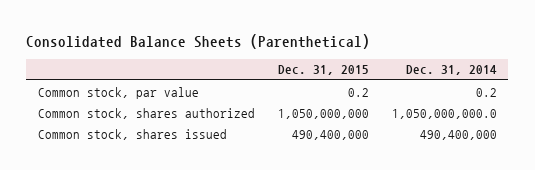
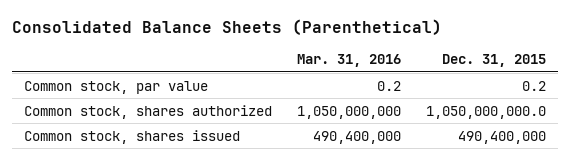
- | Dec. 31, 2015 | Dec. 31, 2014
+ | Mar. 31, 2016 | Dec. 31, 2015
- Common stock, shares authorized | 1,050,000,000 | 1,050,000,000.0
+ Common stock, shares authorized | 1,050,000,000 | 1,050,000,000.0

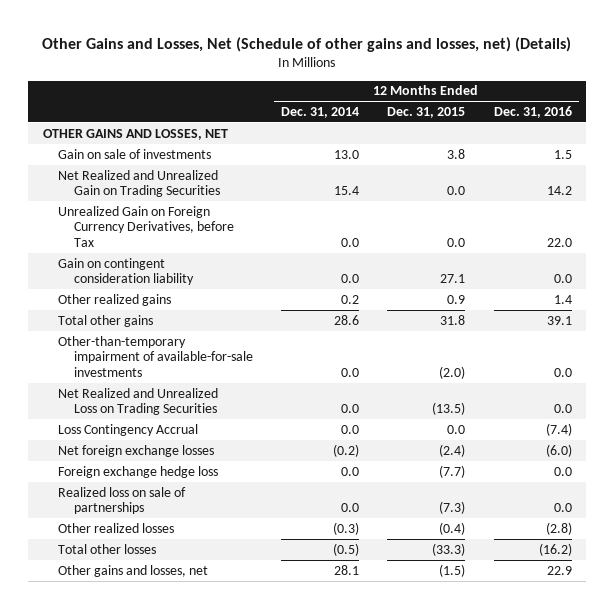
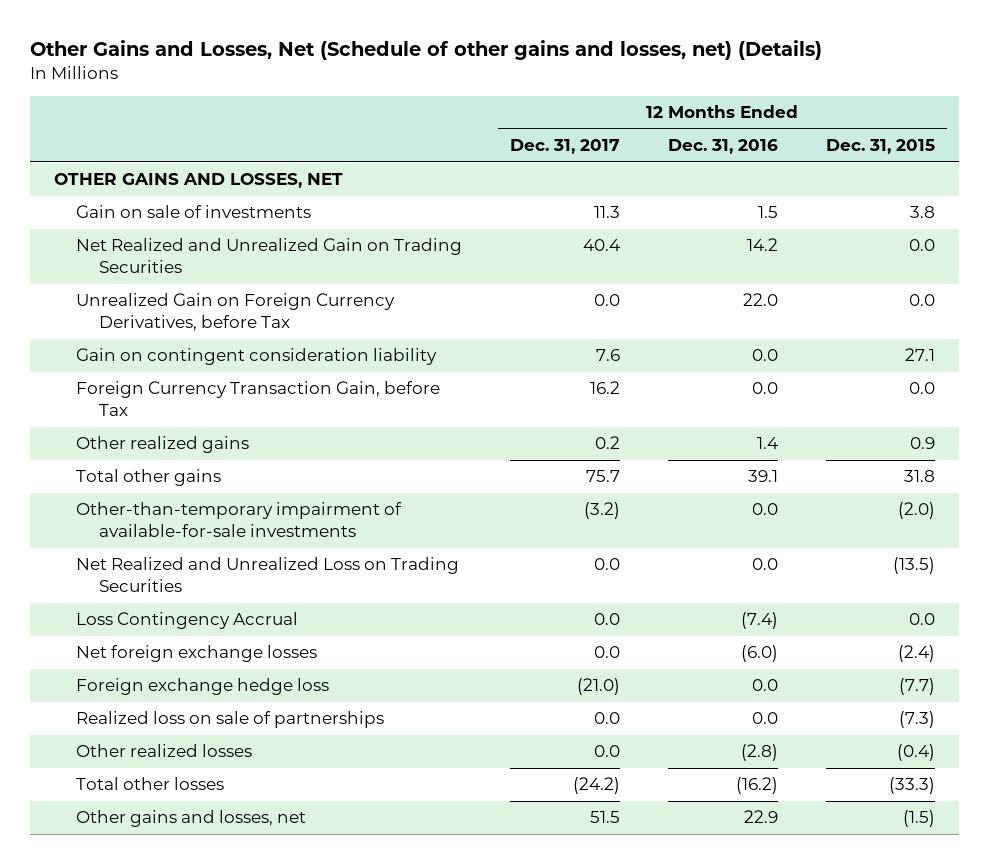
- | 12 Months Ended Dec. 31, 2014 | 12 Months Ended Dec. 31, 2015 | 12 Months Ended Dec. 31, 2016
+ | 12 Months Ended Dec. 31, 2017 | 12 Months Ended Dec. 31, 2016 | 12 Months Ended Dec. 31, 2015
+ Foreign Currency Transaction Gain, before Tax | 16.2 | 0.0 | 0.0

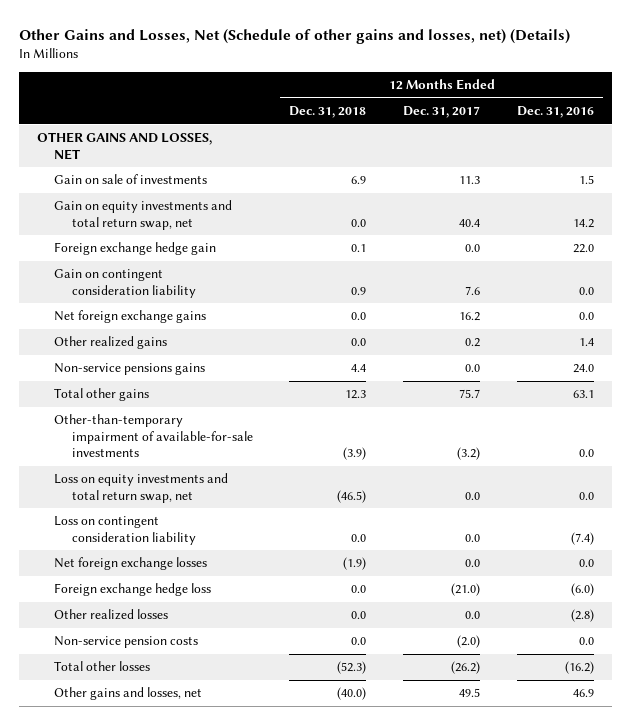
- | 12 Months Ended Dec. 31, 2017 | 12 Months Ended Dec. 31, 2016 | 12 Months Ended Dec. 31, 2015
+ | 12 Months Ended Dec. 31, 2018 | 12 Months Ended Dec. 31, 2017 | 12 Months Ended Dec. 31, 2016
- Net Realized and Unrealized Gain on Trading Securities | 40.4 | 14.2 | 0.0
- Unrealized Gain on Foreign Currency Derivatives, before Tax | 0.0 | 22.0 | 0.0
+ Gain on equity investments and total return swap, net | 0.0 | 40.4 | 14.2
+ Foreign exchange hedge gain | 0.1 | 0.0 | 22.0
- Foreign Currency Transaction Gain, before Tax | 16.2 | 0.0 | 0.0
+ Net foreign exchange gains | 0.0 | 16.2 | 0.0
- Total other gains | 75.7 | 39.1 | 31.8
+ Non-service pensions gains | 4.4 | 0.0 | 24.0
+ Total other gains | 12.3 | 75.7 | 63.1
- Net Realized and Unrealized Loss on Trading Securities | 0.0 | 0.0 | (13.5)
- Loss Contingency Accrual | 0.0 | (7.4) | 0.0
- Net foreign exchange losses | 0.0 | (6.0) | (2.4)
- Foreign exchange hedge loss | (21.0) | 0.0 | (7.7)
- Realized loss on sale of partnerships | 0.0 | 0.0 | (7.3)
+ Loss on equity investments and total return swap, net | (46.5) | 0.0 | 0.0
+ Loss on contingent consideration liability | 0.0 | 0.0 | (7.4)
+ Net foreign exchange losses | (1.9) | 0.0 | 0.0
+ Foreign exchange hedge loss | 0.0 | (21.0) | (6.0)
- Total other losses | (24.2) | (16.2) | (33.3)
- Other gains and losses, net | 51.5 | 22.9 | (1.5)
+ Non-service pension costs | 0.0 | (2.0) | 0.0
+ Total other losses | (52.3) | (26.2) | (16.2)
+ Other gains and losses, net | (40.0) | 49.5 | 46.9

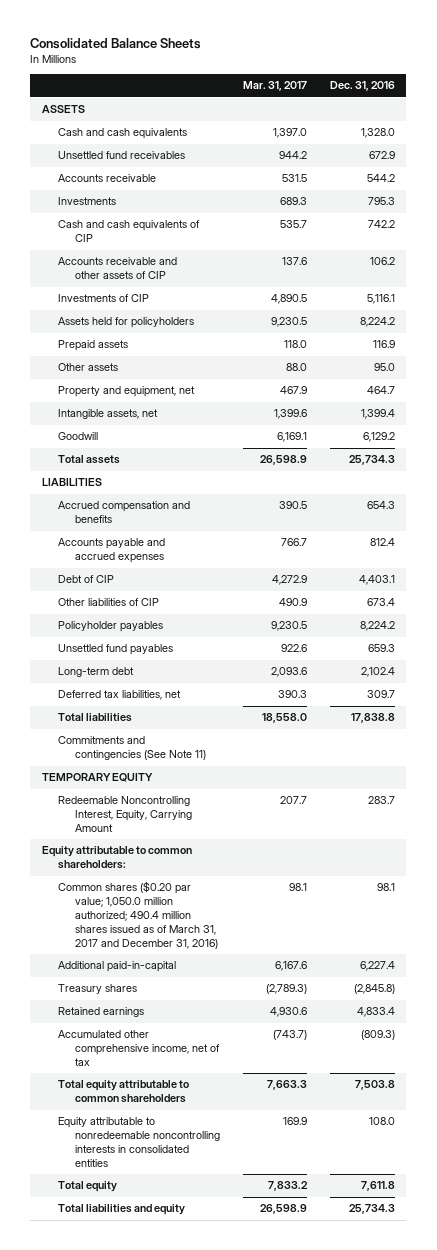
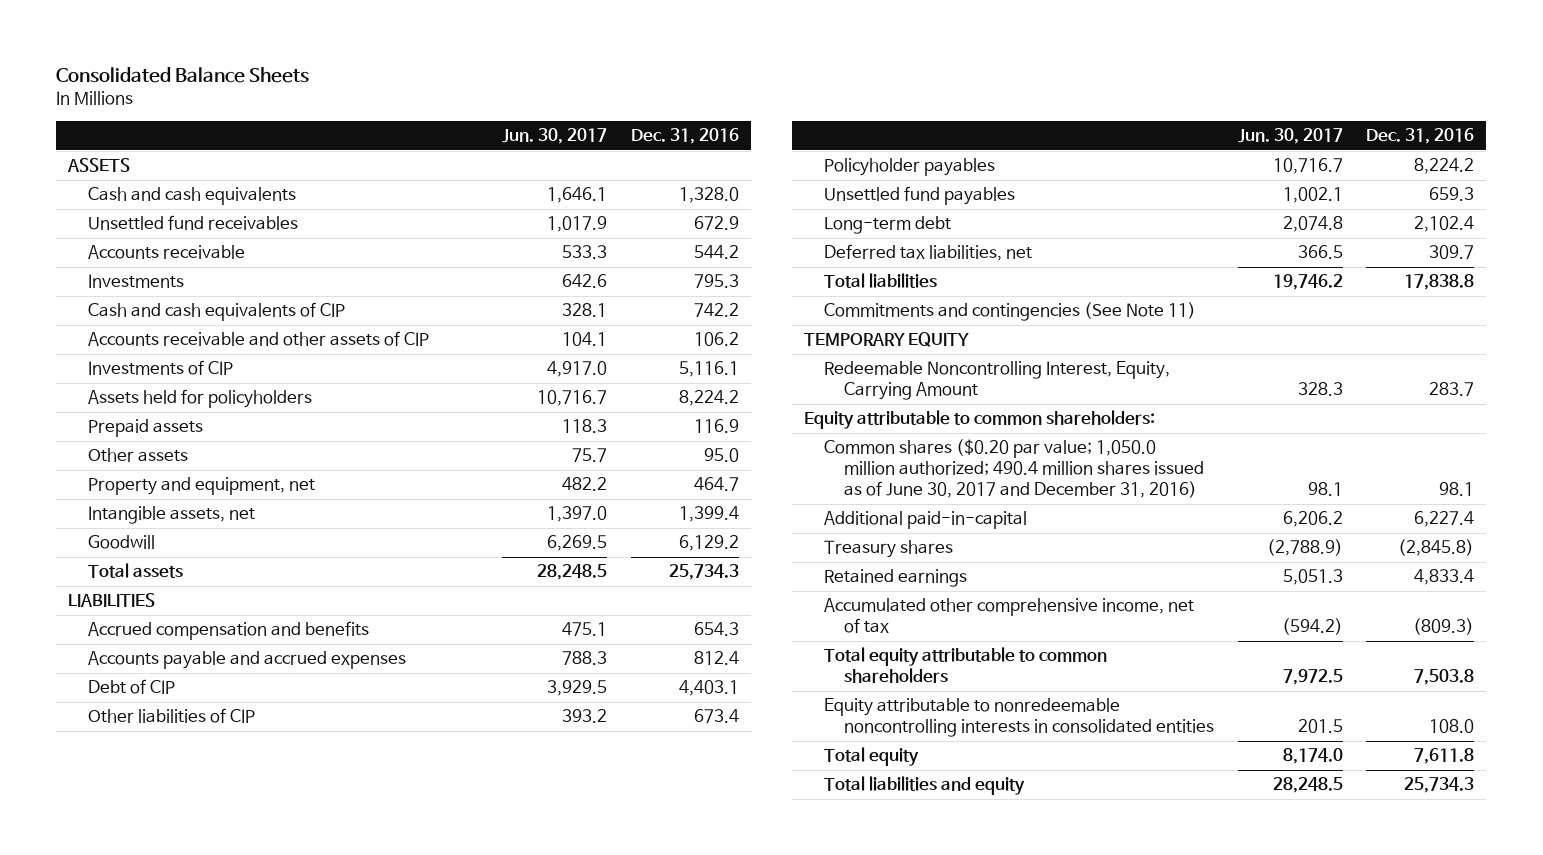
- | Mar. 31, 2017 | Dec. 31, 2016
+ | Jun. 30, 2017 | Dec. 31, 2016
- Common shares ($0.20 par value; 1,050.0 million authorized; 490.4 million shares issued as of March 31, 2017 and December 31, 2016) | 98.1 | 98.1
+ Common shares ($0.20 par value; 1,050.0 million authorized; 490.4 million shares issued as of June 30, 2017 and December 31, 2016) | 98.1 | 98.1

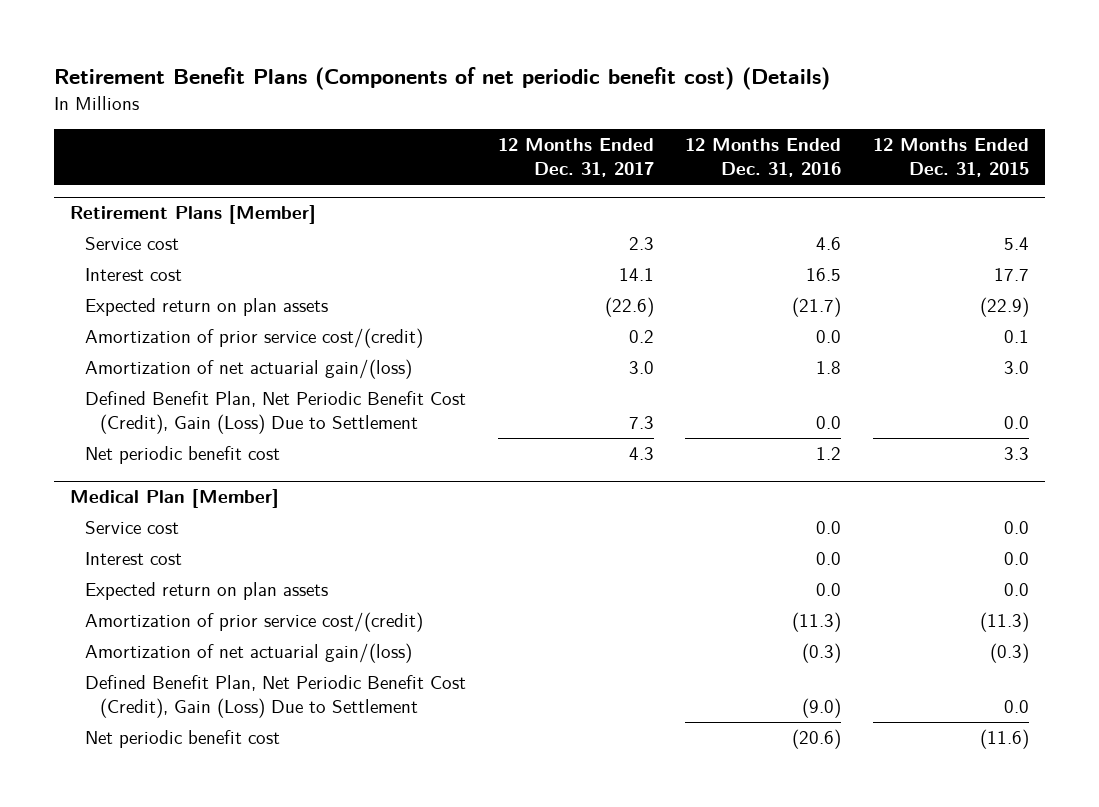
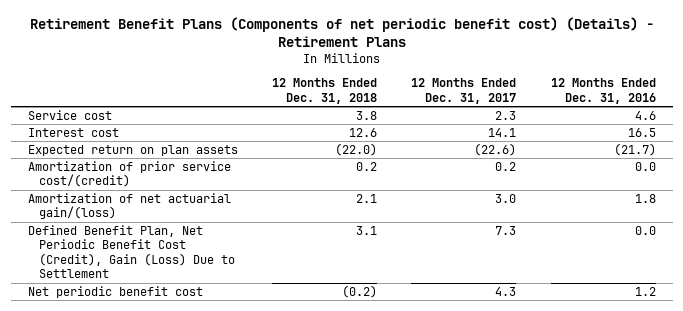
- Retirement Benefit Plans (Components of net periodic benefit cost) (Details)
+ Retirement Benefit Plans (Components of net periodic benefit cost) (Details) - Retirement Plans
- | 12 Months Ended Dec. 31, 2017 | 12 Months Ended Dec. 31, 2016 | 12 Months Ended Dec. 31, 2015
+ | 12 Months Ended Dec. 31, 2018 | 12 Months Ended Dec. 31, 2017 | 12 Months Ended Dec. 31, 2016
- Retirement Plans [Member]
- Medical Plan [Member]
- Service cost | | 0.0 | 0.0
- Interest cost | | 0.0 | 0.0
- Expected return on plan assets | | 0.0 | 0.0
- Amortization of prior service cost/(credit) | | (11.3) | (11.3)
- Amortization of net actuarial gain/(loss) | | (0.3) | (0.3)
- Defined Benefit Plan, Net Periodic Benefit Cost (Credit), Gain (Loss) Due to Settlement | | (9.0) | 0.0
- Net periodic benefit cost | | (20.6) | (11.6)

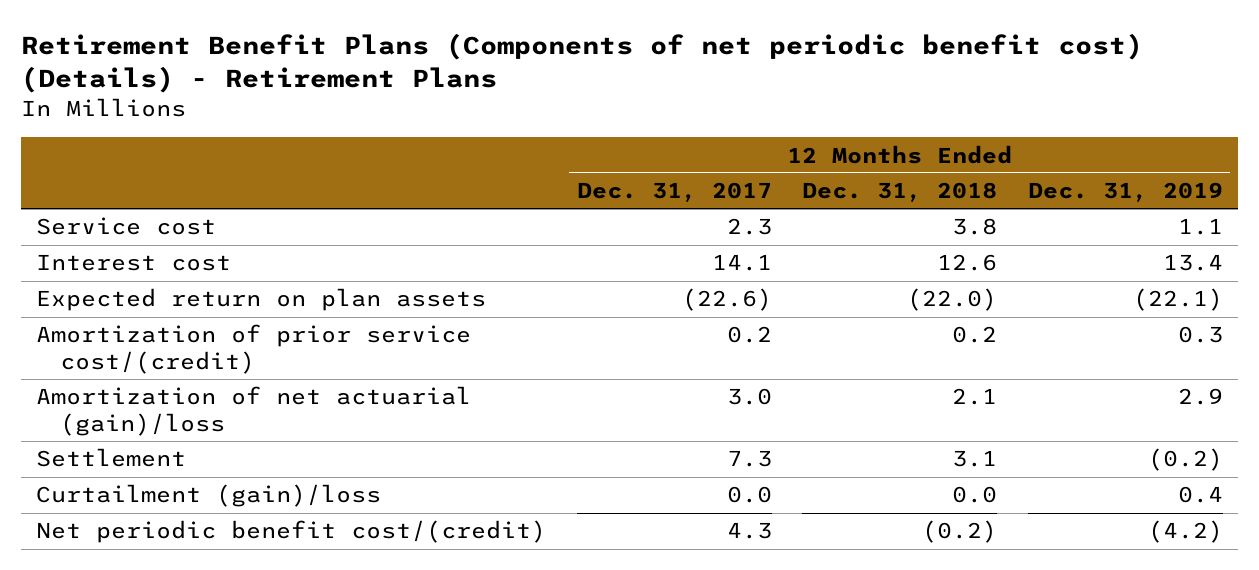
- | 12 Months Ended Dec. 31, 2018 | 12 Months Ended Dec. 31, 2017 | 12 Months Ended Dec. 31, 2016
+ | 12 Months Ended Dec. 31, 2017 | 12 Months Ended Dec. 31, 2018 | 12 Months Ended Dec. 31, 2019
- Amortization of net actuarial gain/(loss) | 2.1 | 3.0 | 1.8
- Defined Benefit Plan, Net Periodic Benefit Cost (Credit), Gain (Loss) Due to Settlement | 3.1 | 7.3 | 0.0
- Net periodic benefit cost | (0.2) | 4.3 | 1.2
+ Amortization of net actuarial (gain)/loss | 3.0 | 2.1 | 2.9
+ Settlement | 7.3 | 3.1 | (0.2)
+ Curtailment (gain)/loss | 0.0 | 0.0 | 0.4
+ Net periodic benefit cost/(credit) | 4.3 | (0.2) | (4.2)

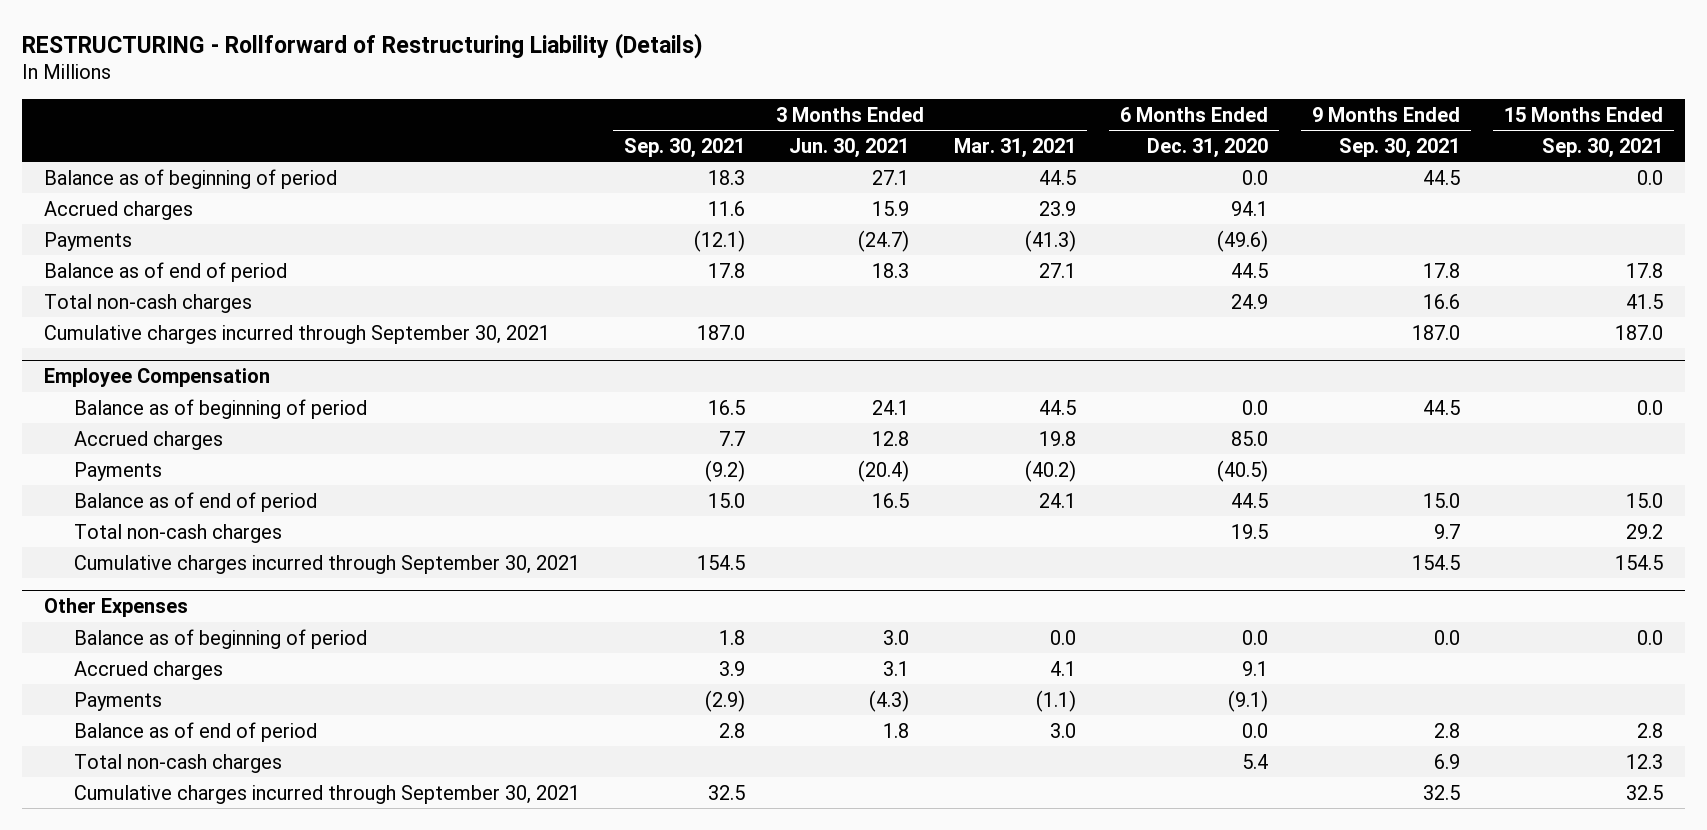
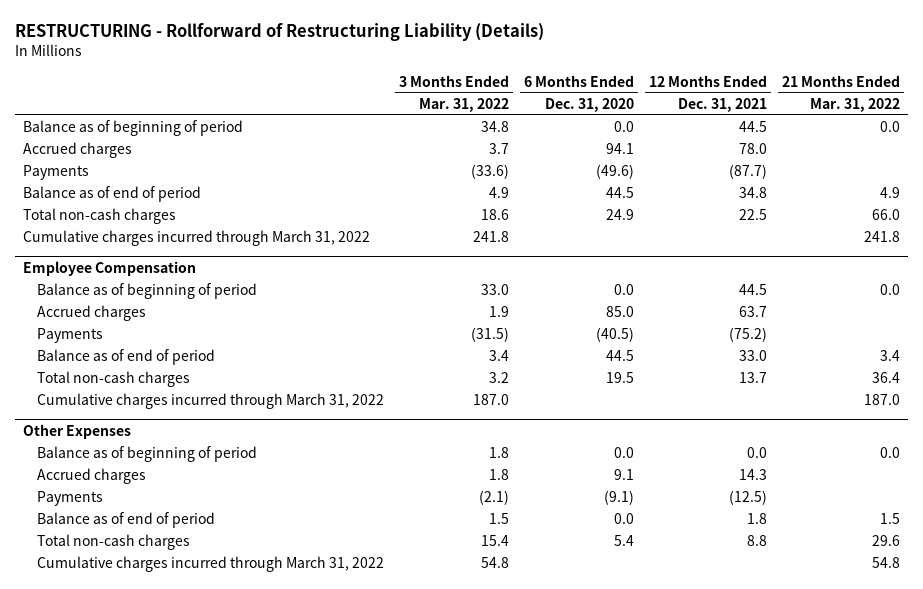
- | 3 Months Ended Sep. 30, 2021 | 3 Months Ended Jun. 30, 2021 | 3 Months Ended Mar. 31, 2021 | 6 Months Ended Dec. 31, 2020 | 9 Months Ended Sep. 30, 2021 | 15 Months Ended Sep. 30, 2021
+ | 3 Months Ended Mar. 31, 2022 | 6 Months Ended Dec. 31, 2020 | 12 Months Ended Dec. 31, 2021 | 21 Months Ended Mar. 31, 2022
- Cumulative charges incurred through September 30, 2021 | 187.0 | | | | 187.0 | 187.0
+ Cumulative charges incurred through March 31, 2022 | 241.8 | | | 241.8
@ Employee Compensation
- Cumulative charges incurred through September 30, 2021 | 154.5 | | | | 154.5 | 154.5
+ Cumulative charges incurred through March 31, 2022 | 187.0 | | | 187.0
@ Other Expenses
- Cumulative charges incurred through September 30, 2021 | 32.5 | | | | 32.5 | 32.5
+ Cumulative charges incurred through March 31, 2022 | 54.8 | | | 54.8

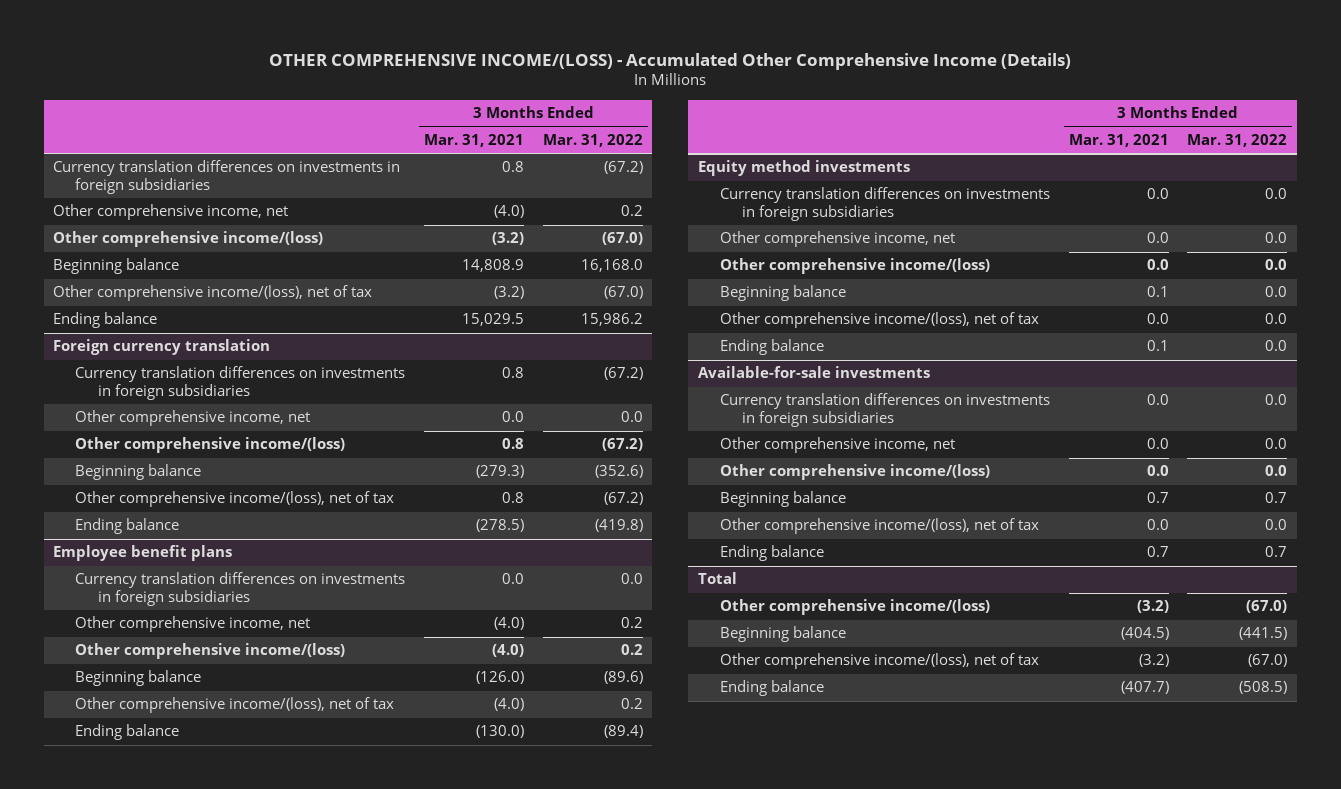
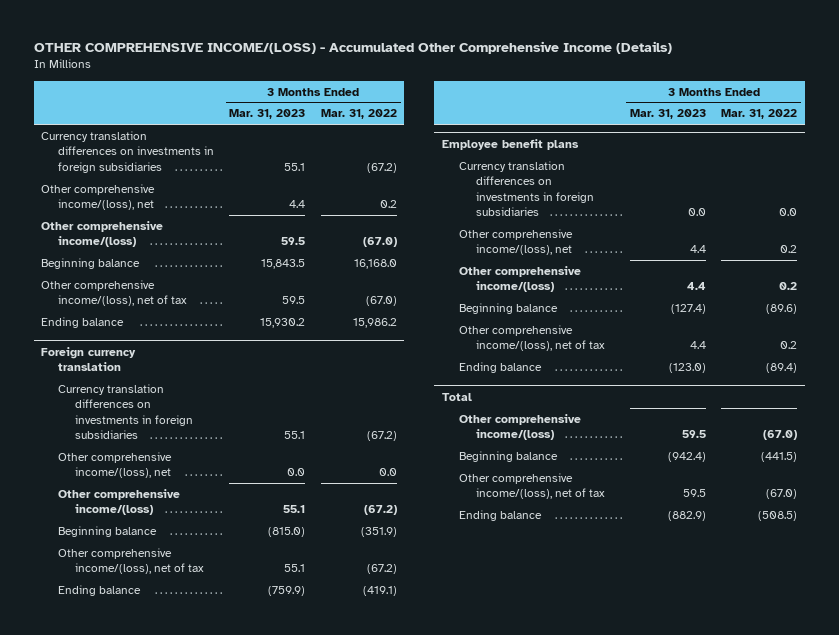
- | 3 Months Ended Mar. 31, 2021 | 3 Months Ended Mar. 31, 2022
+ | 3 Months Ended Mar. 31, 2023 | 3 Months Ended Mar. 31, 2022
- Other comprehensive income, net | (4.0) | 0.2
+ Other comprehensive income/(loss), net | 4.4 | 0.2
@ Foreign currency translation
- Other comprehensive income, net | 0.0 | 0.0
+ Other comprehensive income/(loss), net | 0.0 | 0.0
- Beginning balance | (279.3) | (352.6)
+ Beginning balance | (815.0) | (351.9)
- Ending balance | (278.5) | (419.8)
+ Ending balance | (759.9) | (419.1)
@ Employee benefit plans
- Other comprehensive income, net | (4.0) | 0.2
+ Other comprehensive income/(loss), net | 4.4 | 0.2
- Equity method investments
- Currency translation differences on investments in foreign subsidiaries | 0.0 | 0.0
- Other comprehensive income, net | 0.0 | 0.0
- Other comprehensive income/(loss) | 0.0 | 0.0
- Beginning balance | 0.1 | 0.0
- Other comprehensive income/(loss), net of tax | 0.0 | 0.0
- Ending balance | 0.1 | 0.0
- Available-for-sale investments
- Currency translation differences on investments in foreign subsidiaries | 0.0 | 0.0
- Other comprehensive income, net | 0.0 | 0.0
- Other comprehensive income/(loss) | 0.0 | 0.0
- Beginning balance | 0.7 | 0.7
- Other comprehensive income/(loss), net of tax | 0.0 | 0.0
- Ending balance | 0.7 | 0.7

